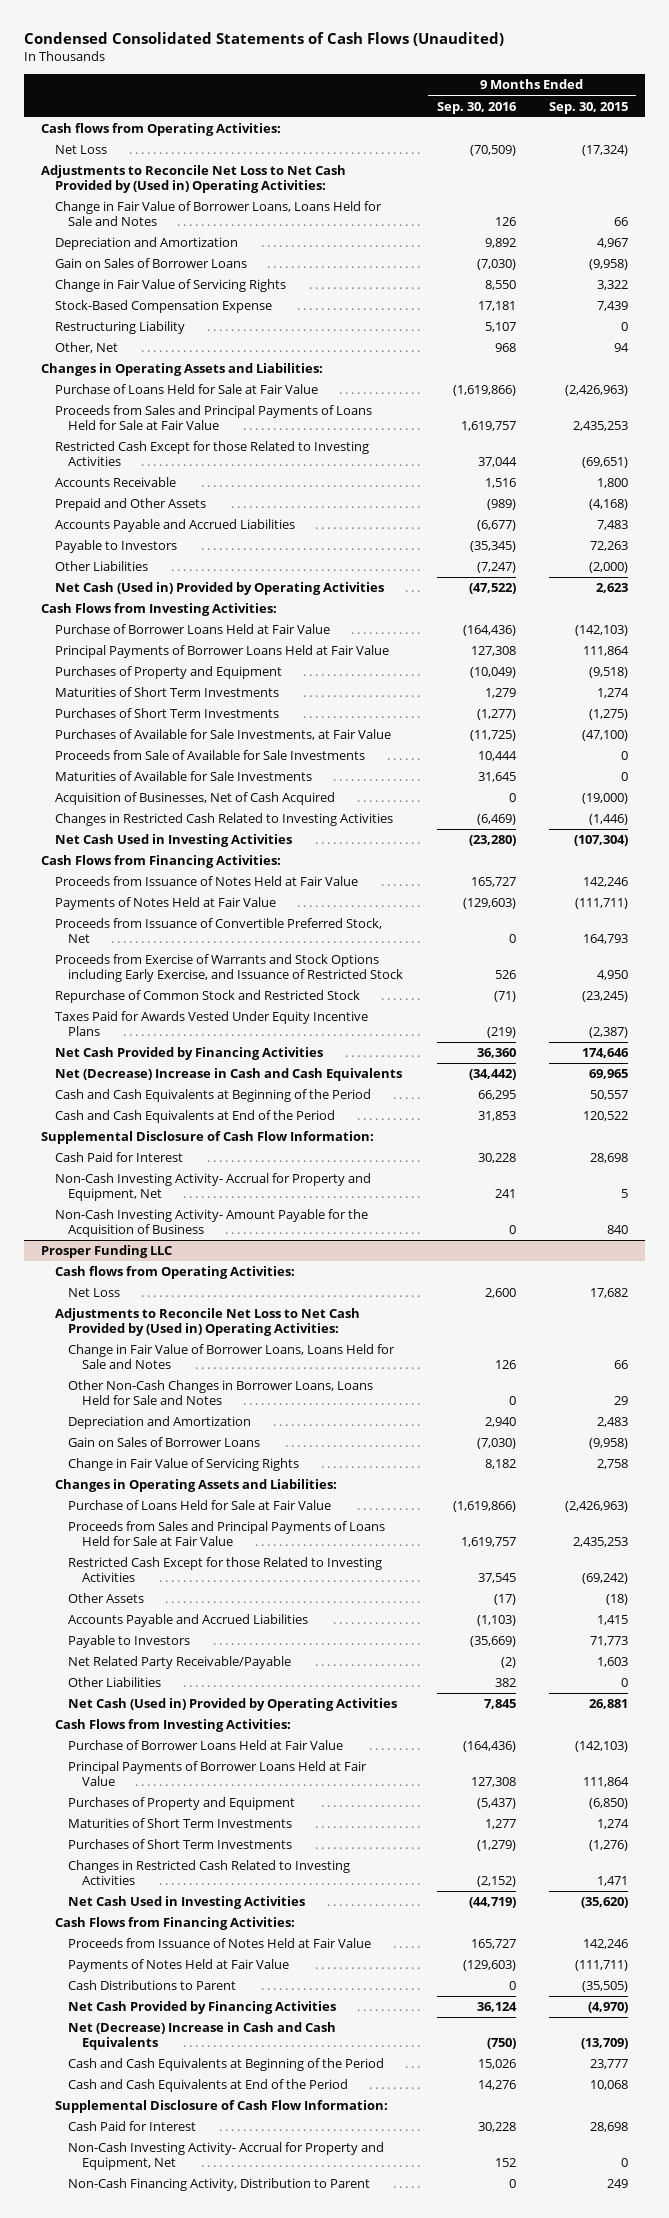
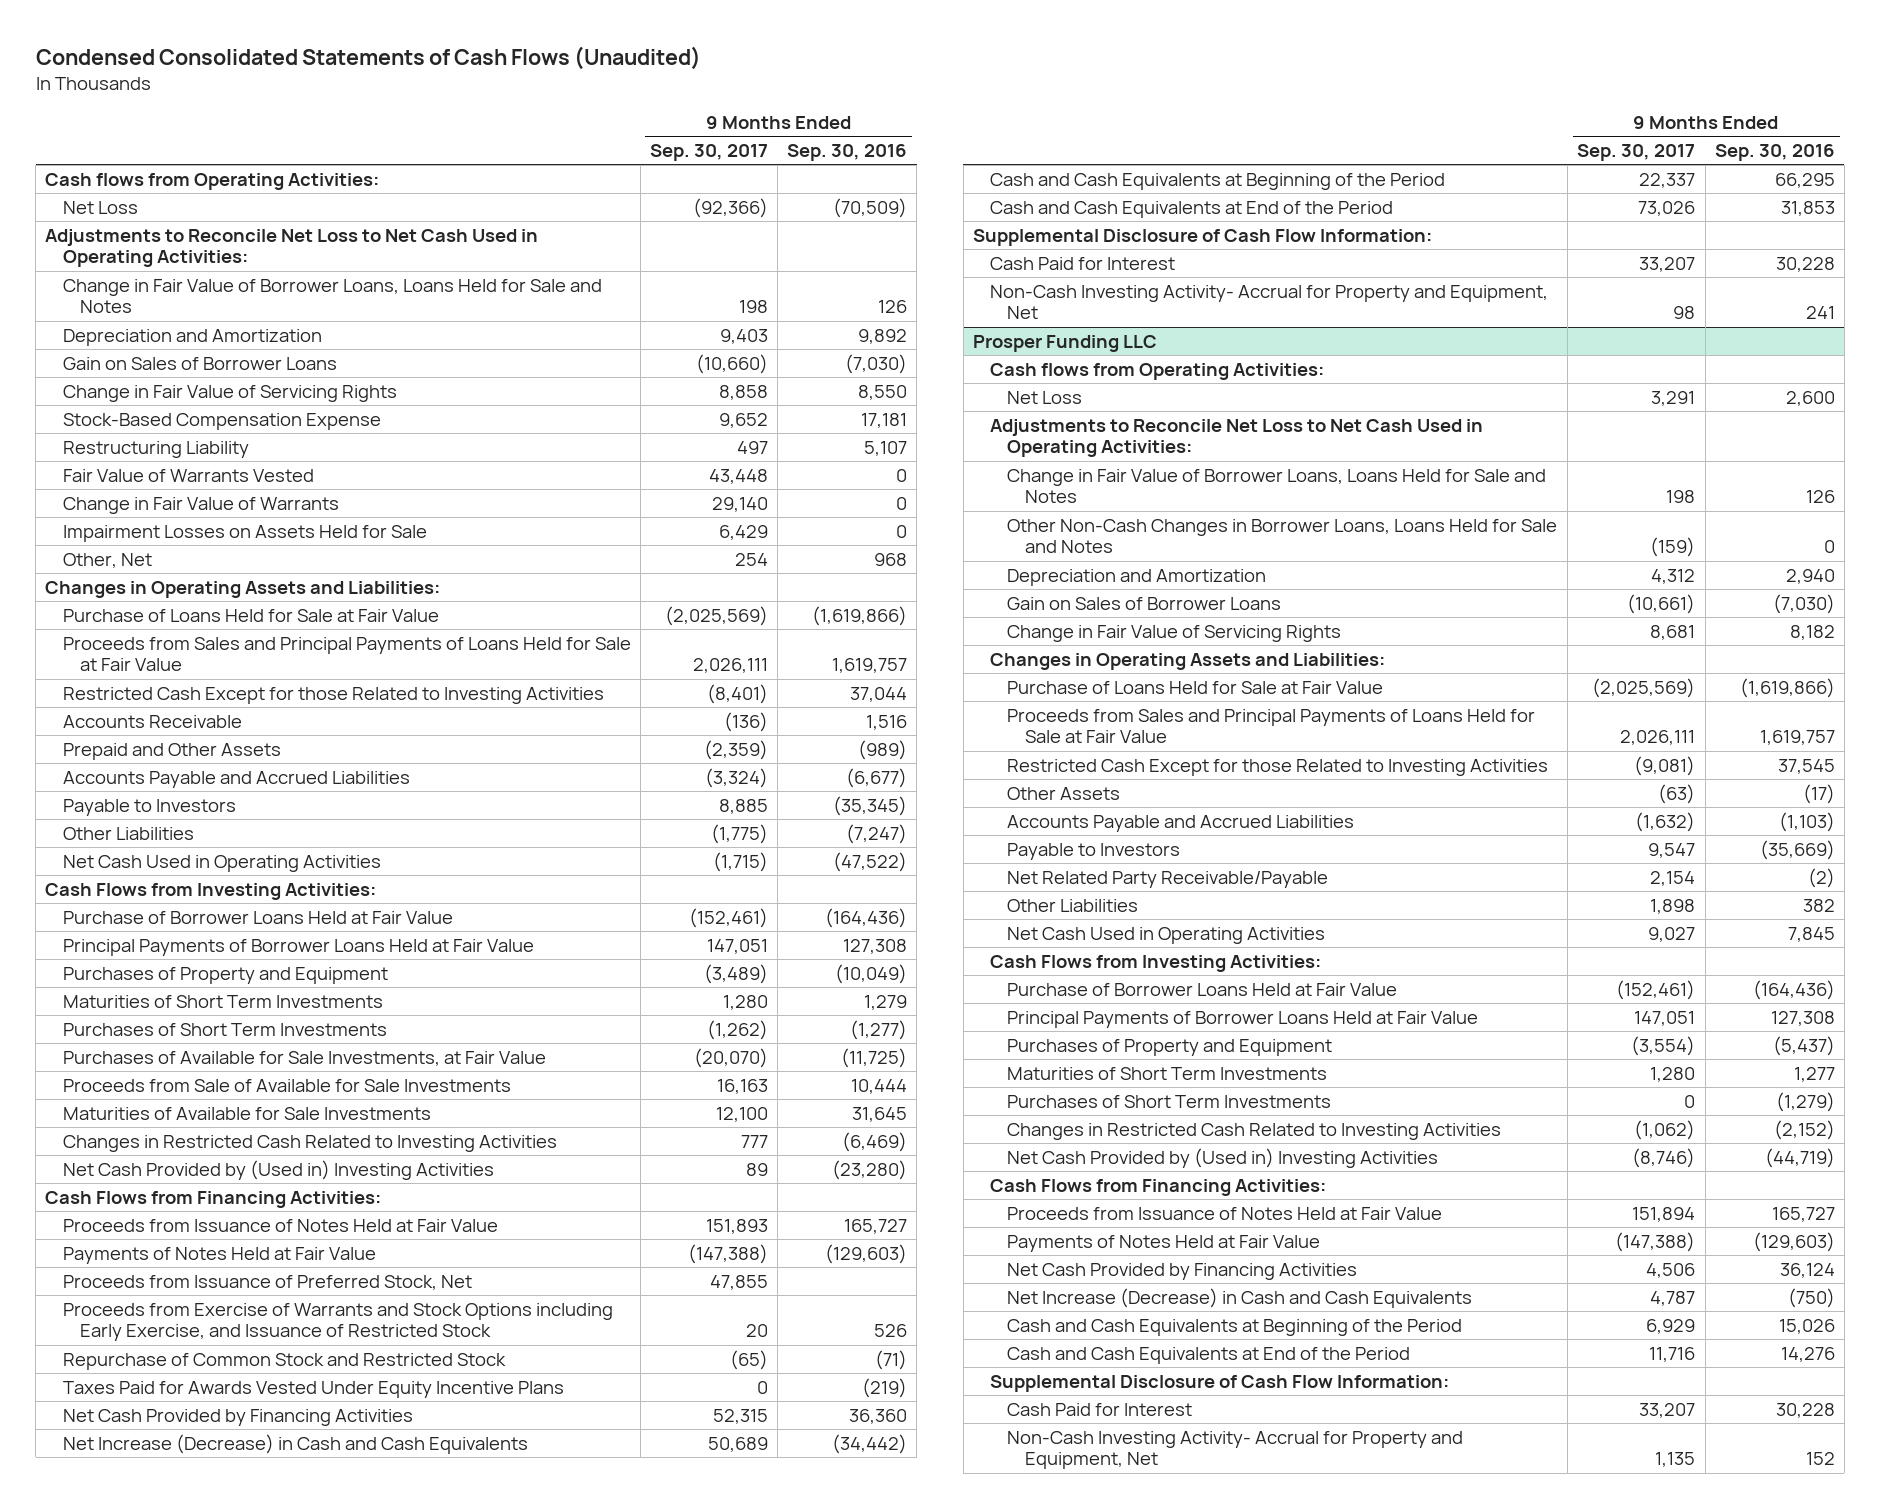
- | 9 Months Ended Sep. 30, 2016 | 9 Months Ended Sep. 30, 2015
+ | 9 Months Ended Sep. 30, 2017 | 9 Months Ended Sep. 30, 2016
- Adjustments to Reconcile Net Loss to Net Cash Provided by (Used in) Operating Activities:
+ Adjustments to Reconcile Net Loss to Net Cash Used in Operating Activities:
+ Fair Value of Warrants Vested | 43,448 | 0
+ Change in Fair Value of Warrants | 29,140 | 0
+ Impairment Losses on Assets Held for Sale | 6,429 | 0
- Net Cash (Used in) Provided by Operating Activities | (47,522) | 2,623
+ Net Cash Used in Operating Activities | (1,715) | (47,522)
- Acquisition of Businesses, Net of Cash Acquired | 0 | (19,000)
- Net Cash Used in Investing Activities | (23,280) | (107,304)
+ Net Cash Provided by (Used in) Investing Activities | 89 | (23,280)
- Proceeds from Issuance of Convertible Preferred Stock, Net | 0 | 164,793
+ Proceeds from Issuance of Preferred Stock, Net | 47,855 |
- Net (Decrease) Increase in Cash and Cash Equivalents | (34,442) | 69,965
+ Net Increase (Decrease) in Cash and Cash Equivalents | 50,689 | (34,442)
- Non-Cash Investing Activity- Amount Payable for the Acquisition of Business | 0 | 840
@ Prosper Funding LLC
- Adjustments to Reconcile Net Loss to Net Cash Provided by (Used in) Operating Activities:
+ Adjustments to Reconcile Net Loss to Net Cash Used in Operating Activities:
- Net Cash (Used in) Provided by Operating Activities | 7,845 | 26,881
+ Net Cash Used in Operating Activities | 9,027 | 7,845
- Net Cash Used in Investing Activities | (44,719) | (35,620)
+ Net Cash Provided by (Used in) Investing Activities | (8,746) | (44,719)
- Cash Distributions to Parent | 0 | (35,505)
- Net (Decrease) Increase in Cash and Cash Equivalents | (750) | (13,709)
+ Net Increase (Decrease) in Cash and Cash Equivalents | 4,787 | (750)
- Non-Cash Financing Activity, Distribution to Parent | 0 | 249

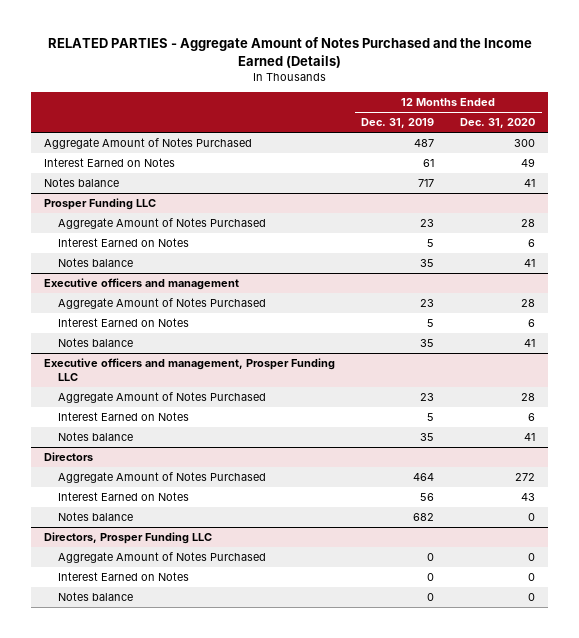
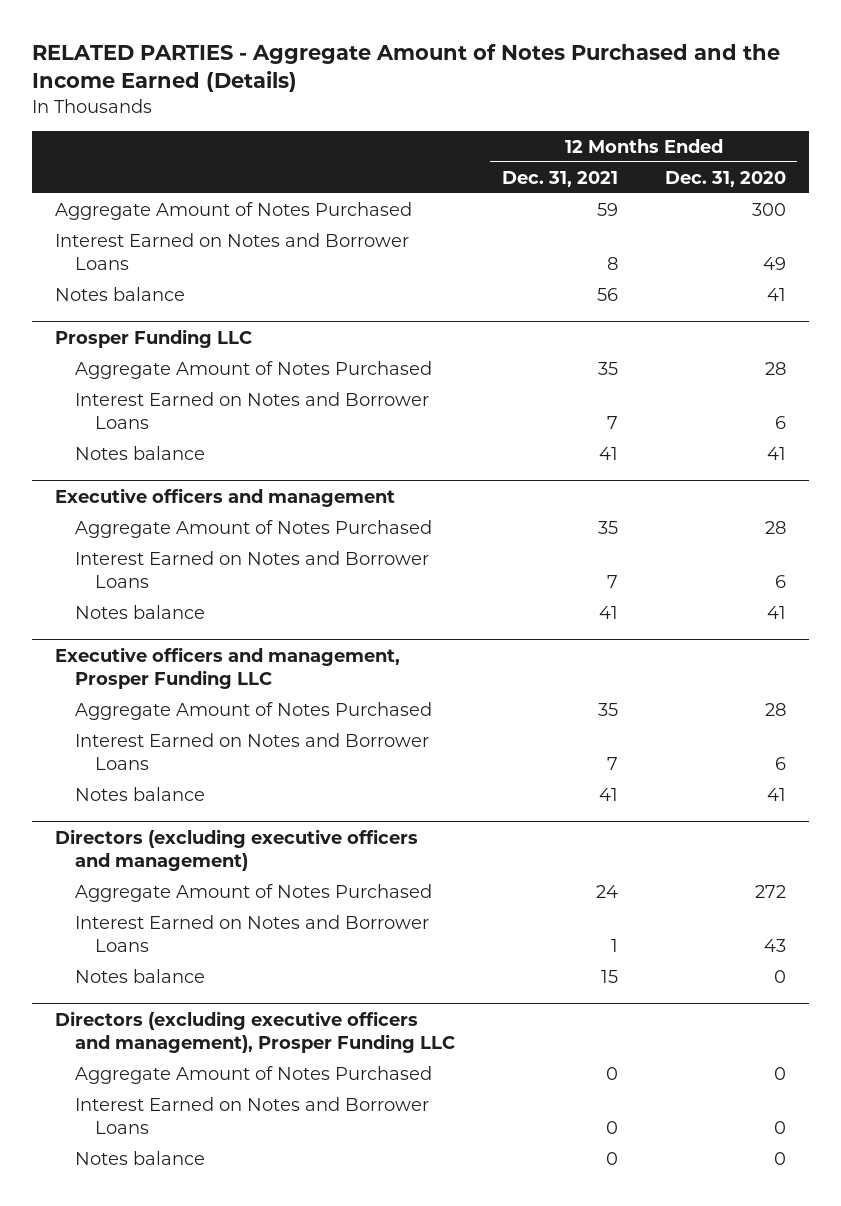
- | 12 Months Ended Dec. 31, 2019 | 12 Months Ended Dec. 31, 2020
+ | 12 Months Ended Dec. 31, 2021 | 12 Months Ended Dec. 31, 2020
- Interest Earned on Notes | 61 | 49
+ Interest Earned on Notes and Borrower Loans | 8 | 49
@ Prosper Funding LLC
- Interest Earned on Notes | 5 | 6
+ Interest Earned on Notes and Borrower Loans | 7 | 6
@ Executive officers and management
- Interest Earned on Notes | 5 | 6
+ Interest Earned on Notes and Borrower Loans | 7 | 6
@ Executive officers and management, Prosper Funding LLC
- Interest Earned on Notes | 5 | 6
+ Interest Earned on Notes and Borrower Loans | 7 | 6
- Directors
+ Directors (excluding executive officers and management)
- Interest Earned on Notes | 56 | 43
+ Interest Earned on Notes and Borrower Loans | 1 | 43
- Directors, Prosper Funding LLC
+ Directors (excluding executive officers and management), Prosper Funding LLC
- Interest Earned on Notes | 0 | 0
+ Interest Earned on Notes and Borrower Loans | 0 | 0

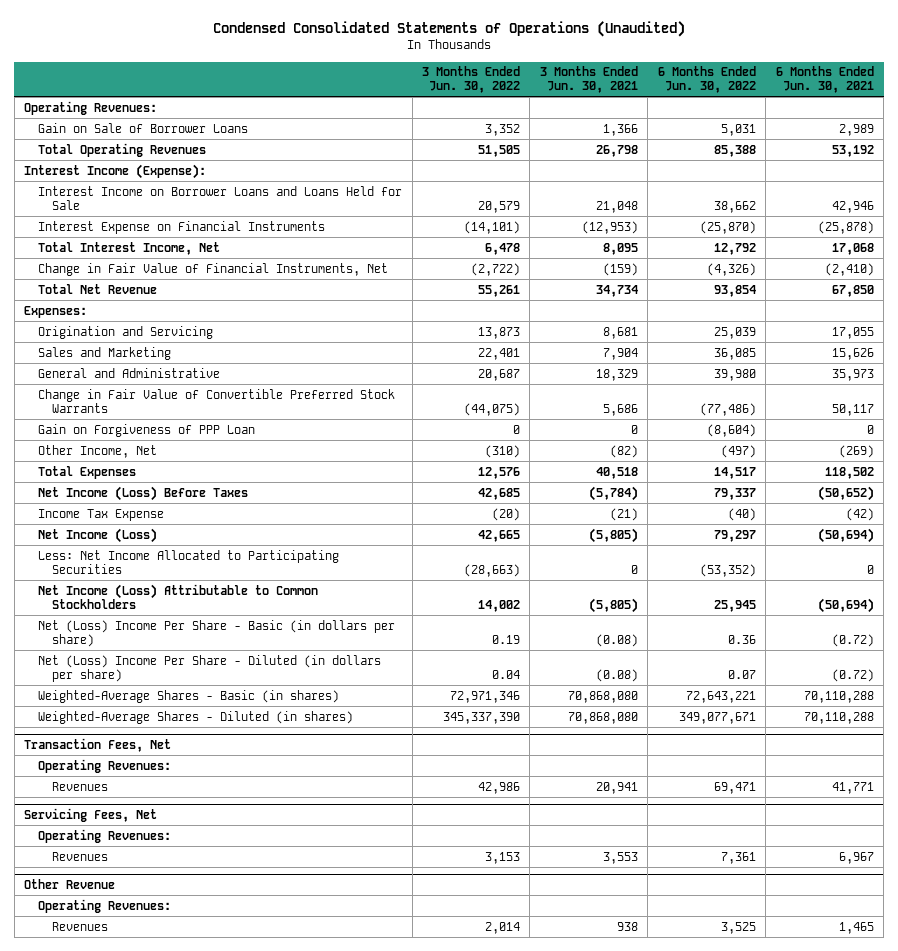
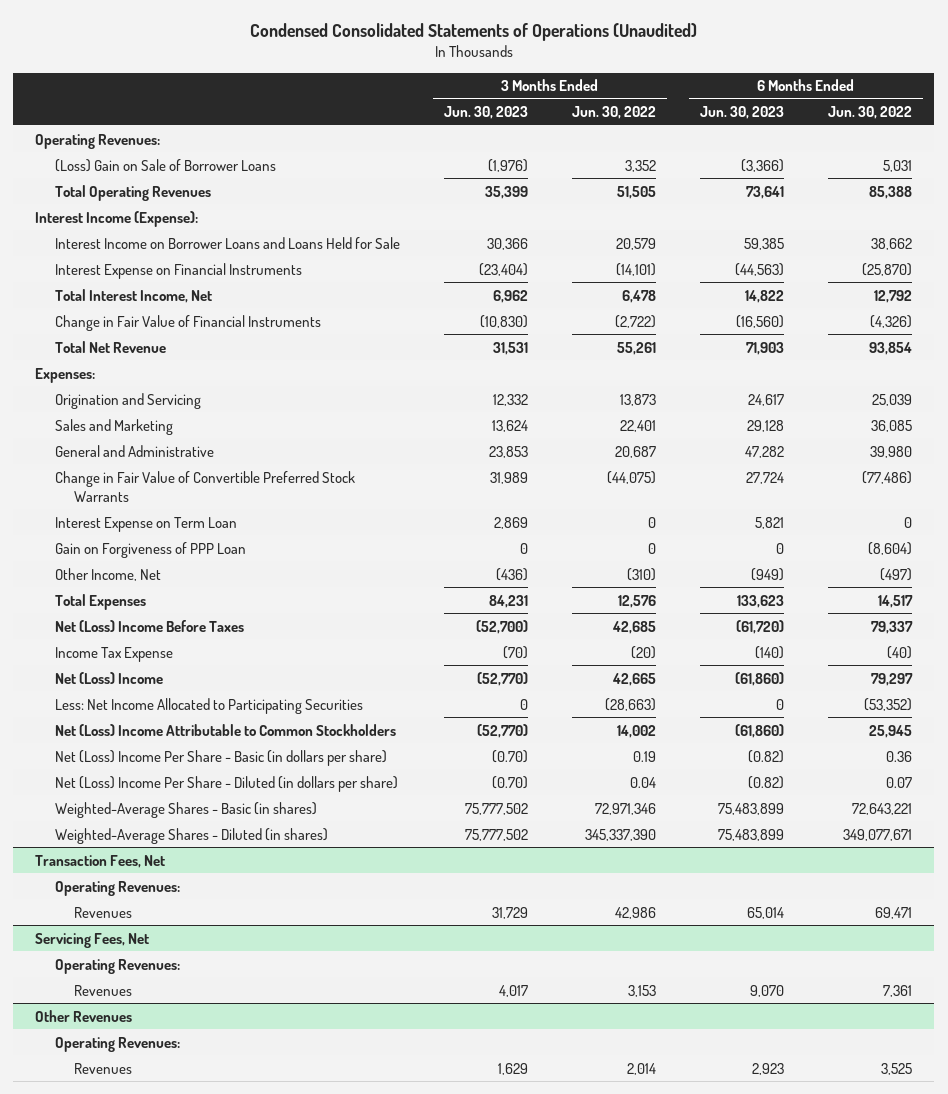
- | 3 Months Ended Jun. 30, 2022 | 3 Months Ended Jun. 30, 2021 | 6 Months Ended Jun. 30, 2022 | 6 Months Ended Jun. 30, 2021
+ | 3 Months Ended Jun. 30, 2023 | 3 Months Ended Jun. 30, 2022 | 6 Months Ended Jun. 30, 2023 | 6 Months Ended Jun. 30, 2022
- Gain on Sale of Borrower Loans | 3,352 | 1,366 | 5,031 | 2,989
+ (Loss) Gain on Sale of Borrower Loans | (1,976) | 3,352 | (3,366) | 5,031
- Change in Fair Value of Financial Instruments, Net | (2,722) | (159) | (4,326) | (2,410)
+ Change in Fair Value of Financial Instruments | (10,830) | (2,722) | (16,560) | (4,326)
+ Interest Expense on Term Loan | 2,869 | 0 | 5,821 | 0
- Net Income (Loss) Before Taxes | 42,685 | (5,784) | 79,337 | (50,652)
+ Net (Loss) Income Before Taxes | (52,700) | 42,685 | (61,720) | 79,337
- Net Income (Loss) | 42,665 | (5,805) | 79,297 | (50,694)
+ Net (Loss) Income | (52,770) | 42,665 | (61,860) | 79,297
- Net Income (Loss) Attributable to Common Stockholders | 14,002 | (5,805) | 25,945 | (50,694)
+ Net (Loss) Income Attributable to Common Stockholders | (52,770) | 14,002 | (61,860) | 25,945
- Other Revenue
+ Other Revenues

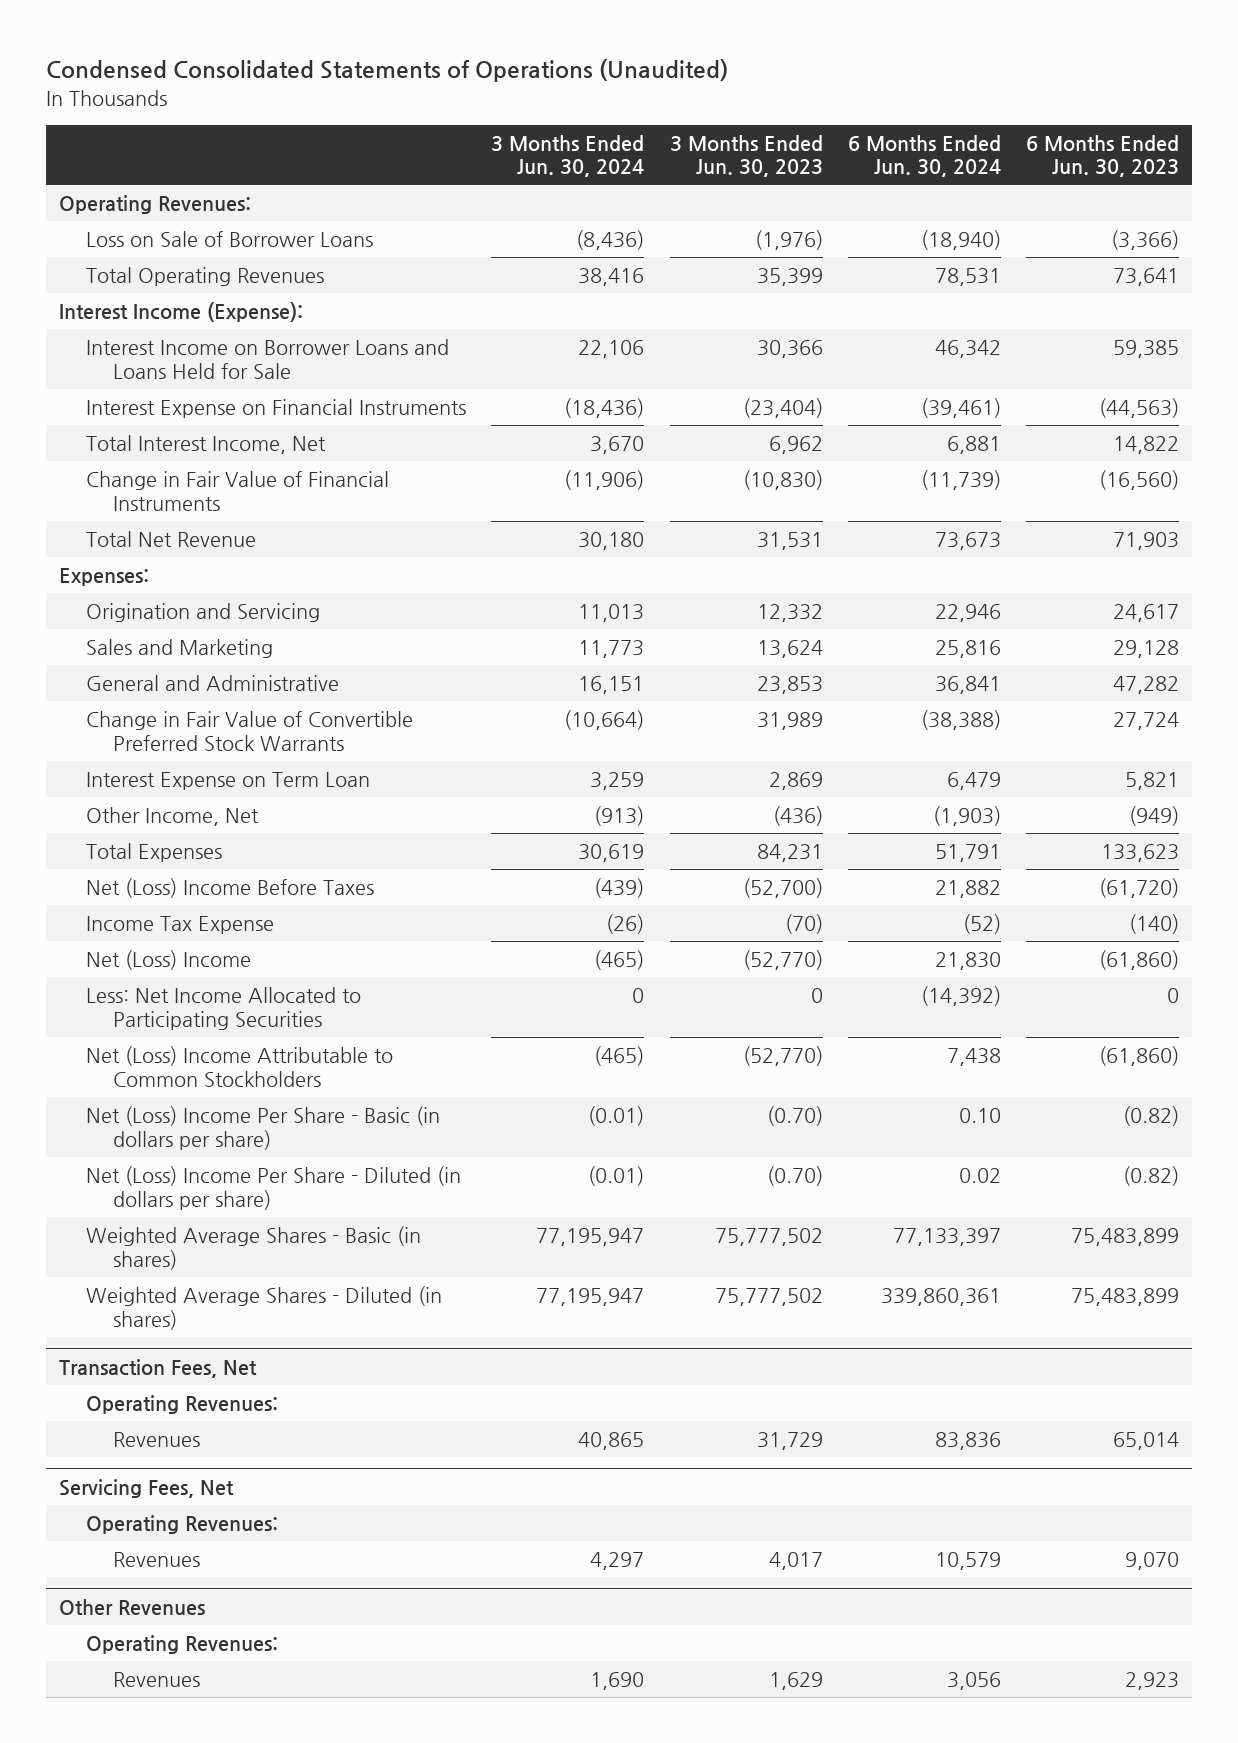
- | 3 Months Ended Jun. 30, 2023 | 3 Months Ended Jun. 30, 2022 | 6 Months Ended Jun. 30, 2023 | 6 Months Ended Jun. 30, 2022
+ | 3 Months Ended Jun. 30, 2024 | 3 Months Ended Jun. 30, 2023 | 6 Months Ended Jun. 30, 2024 | 6 Months Ended Jun. 30, 2023
- (Loss) Gain on Sale of Borrower Loans | (1,976) | 3,352 | (3,366) | 5,031
+ Loss on Sale of Borrower Loans | (8,436) | (1,976) | (18,940) | (3,366)
- Gain on Forgiveness of PPP Loan | 0 | 0 | 0 | (8,604)
- Weighted-Average Shares - Basic (in shares) | 75,777,502 | 72,971,346 | 75,483,899 | 72,643,221
- Weighted-Average Shares - Diluted (in shares) | 75,777,502 | 345,337,390 | 75,483,899 | 349,077,671
+ Weighted Average Shares - Basic (in shares) | 77,195,947 | 75,777,502 | 77,133,397 | 75,483,899
+ Weighted Average Shares - Diluted (in shares) | 77,195,947 | 75,777,502 | 339,860,361 | 75,483,899

